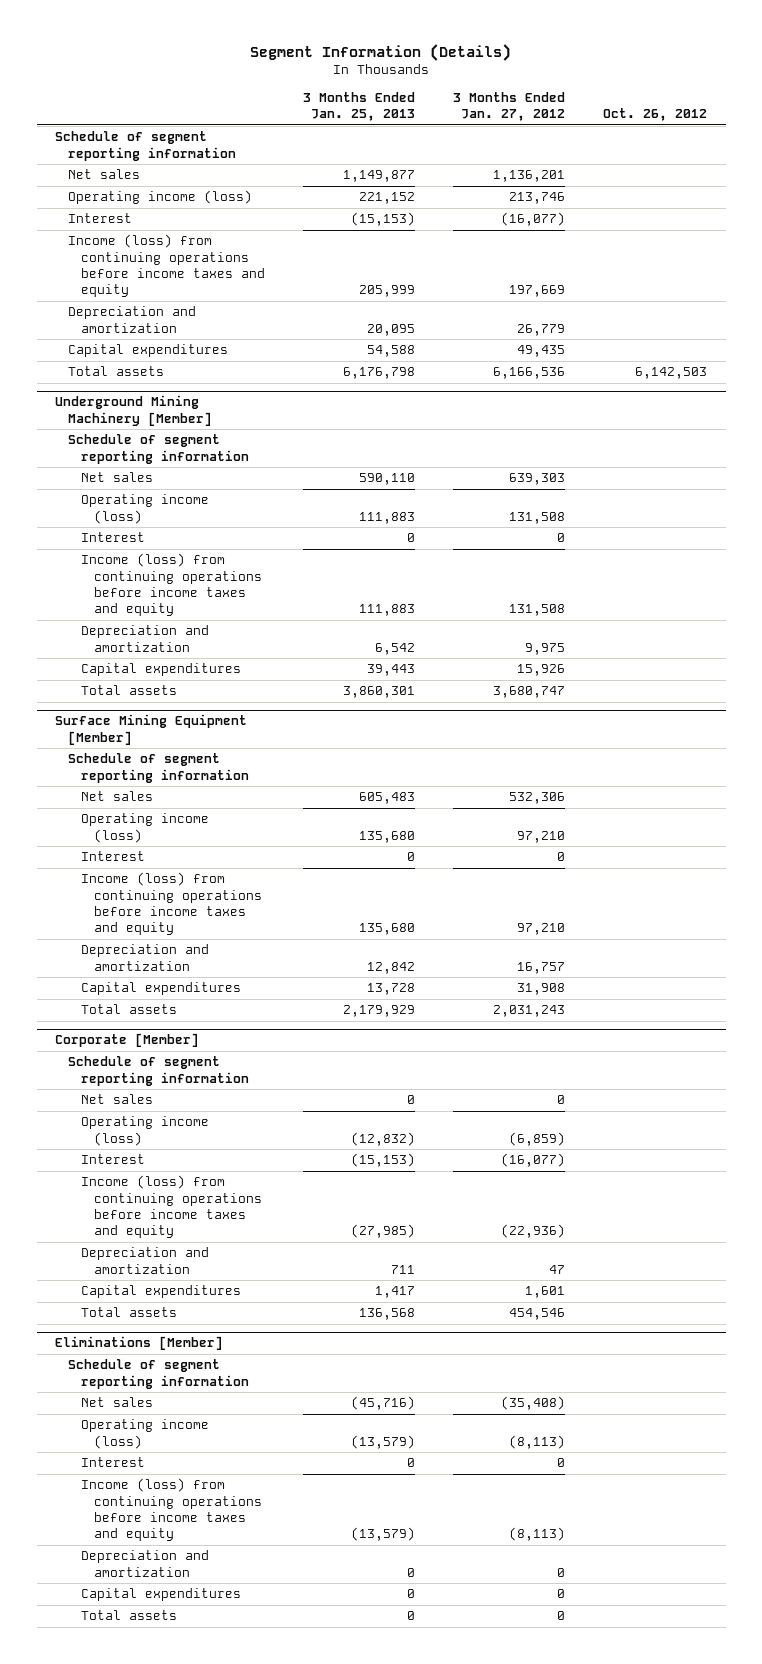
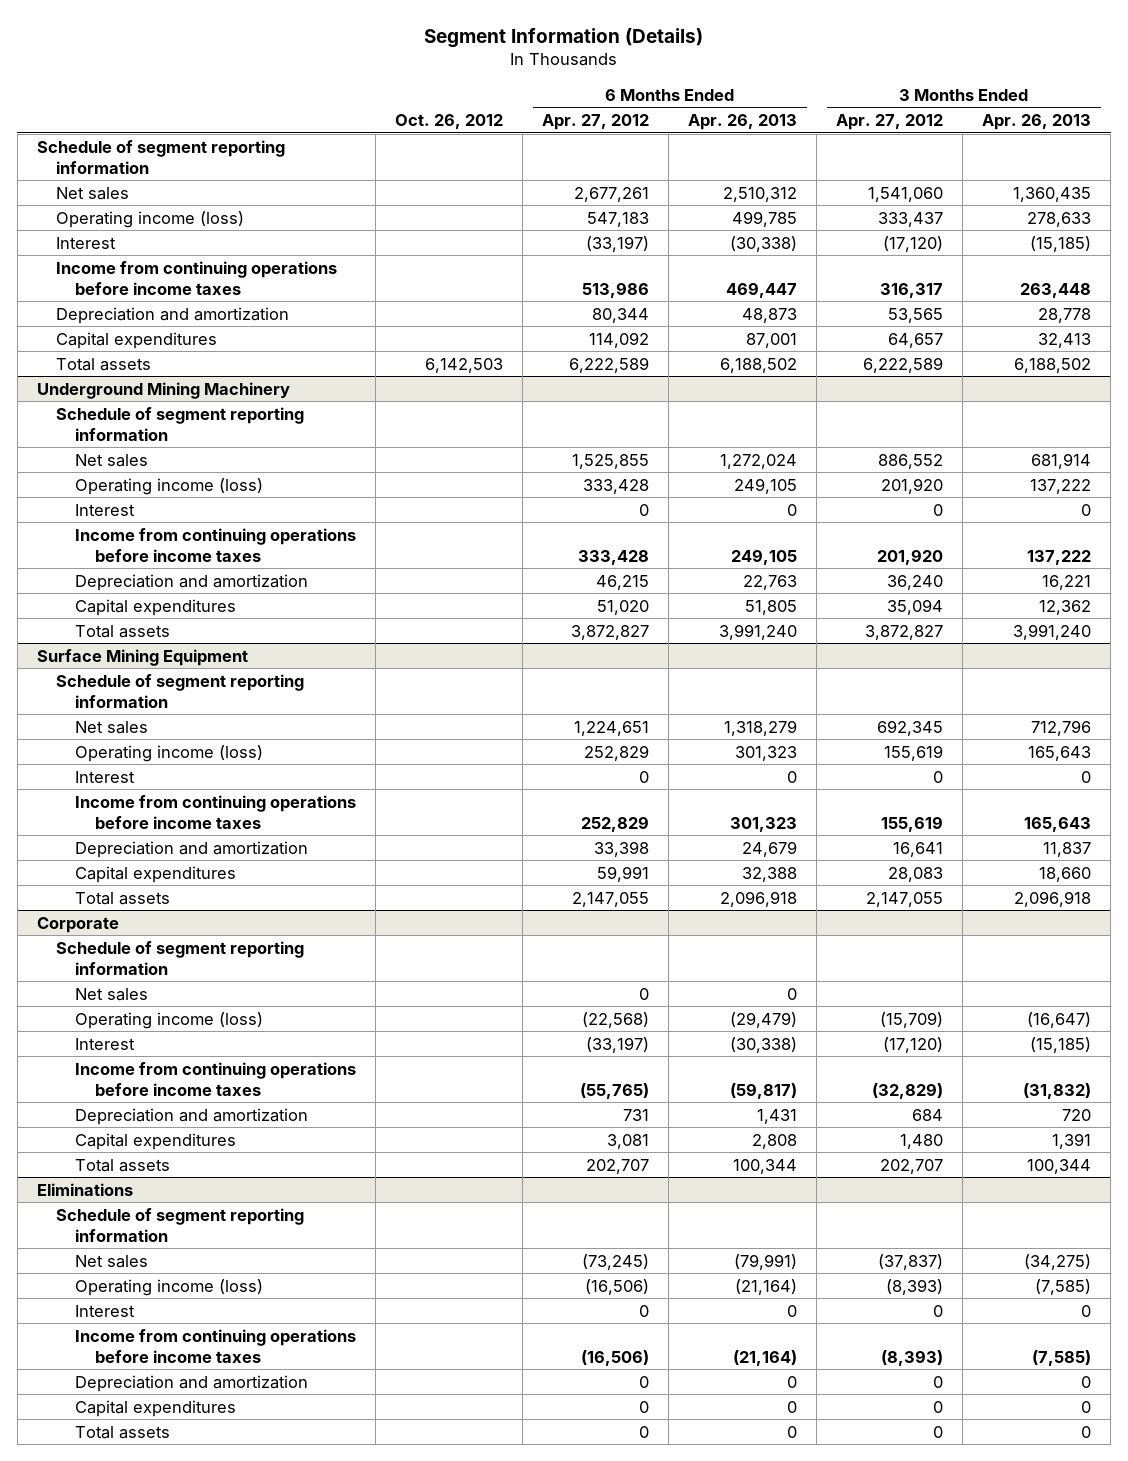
- | 3 Months Ended Jan. 25, 2013 | 3 Months Ended Jan. 27, 2012 | Oct. 26, 2012
+ | Oct. 26, 2012 | 6 Months Ended Apr. 27, 2012 | 6 Months Ended Apr. 26, 2013 | 3 Months Ended Apr. 27, 2012 | 3 Months Ended Apr. 26, 2013
- Income (loss) from continuing operations before income taxes and equity | 205,999 | 197,669 |
+ Income from continuing operations before income taxes | | 513,986 | 469,447 | 316,317 | 263,448
- Underground Mining Machinery [Member]
+ Underground Mining Machinery
- Income (loss) from continuing operations before income taxes and equity | 111,883 | 131,508 |
+ Income from continuing operations before income taxes | | 333,428 | 249,105 | 201,920 | 137,222
- Surface Mining Equipment [Member]
+ Surface Mining Equipment
- Income (loss) from continuing operations before income taxes and equity | 135,680 | 97,210 |
+ Income from continuing operations before income taxes | | 252,829 | 301,323 | 155,619 | 165,643
- Corporate [Member]
+ Corporate
- Income (loss) from continuing operations before income taxes and equity | (27,985) | (22,936) |
+ Income from continuing operations before income taxes | | (55,765) | (59,817) | (32,829) | (31,832)
- Eliminations [Member]
+ Eliminations
- Income (loss) from continuing operations before income taxes and equity | (13,579) | (8,113) |
+ Income from continuing operations before income taxes | | (16,506) | (21,164) | (8,393) | (7,585)

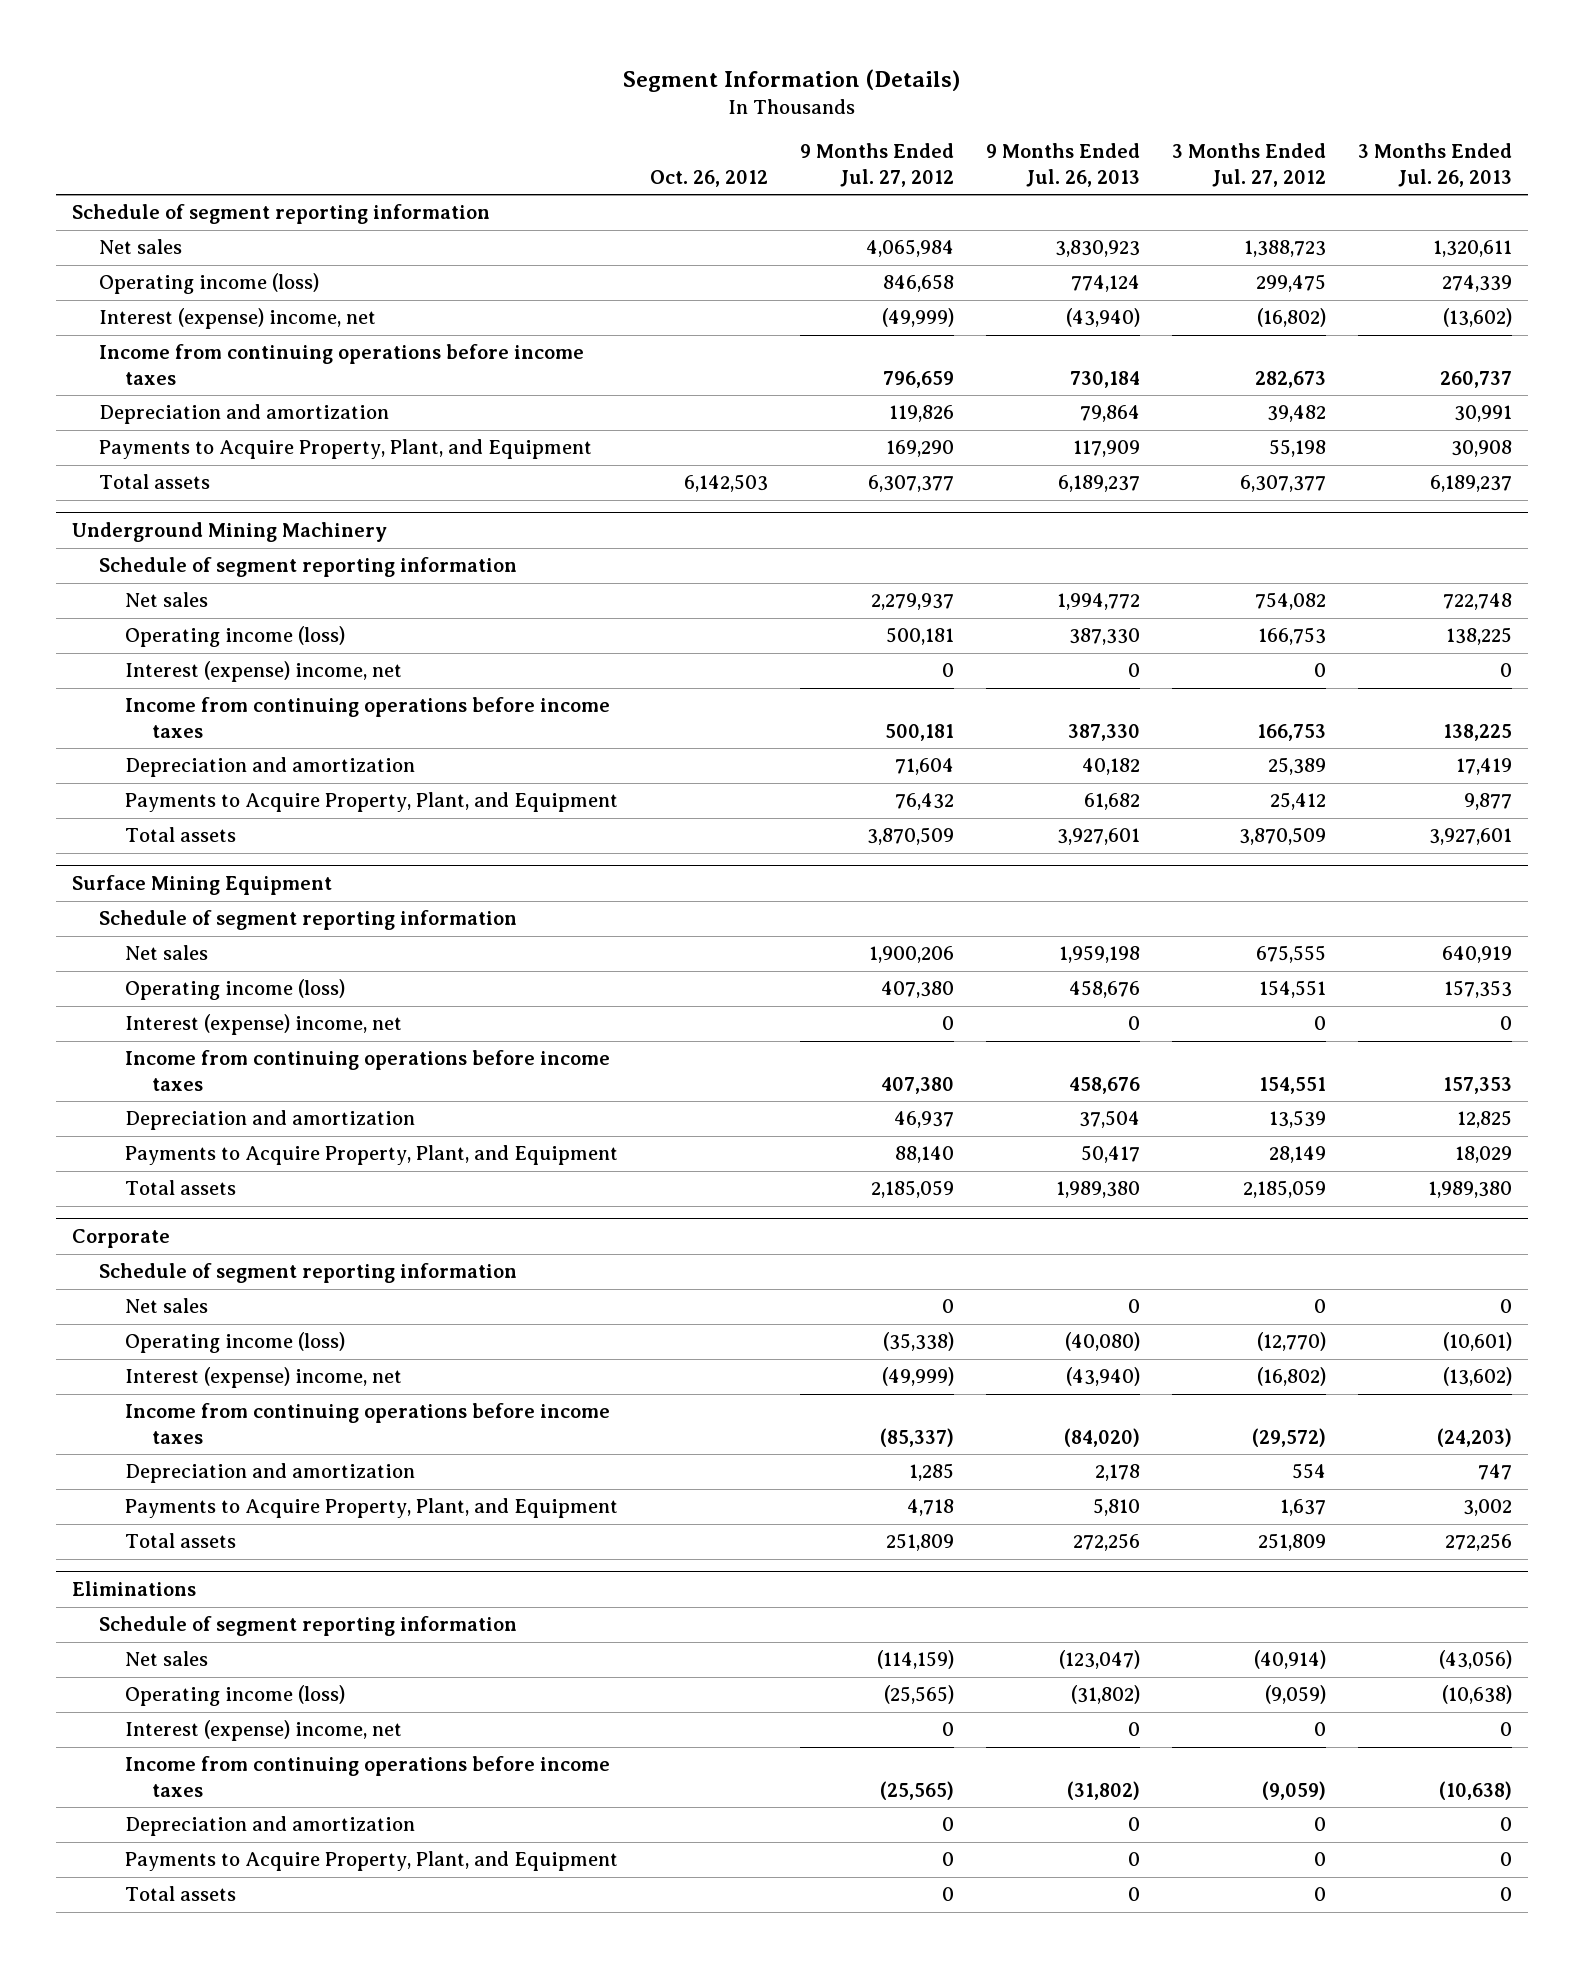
- | Oct. 26, 2012 | 6 Months Ended Apr. 27, 2012 | 6 Months Ended Apr. 26, 2013 | 3 Months Ended Apr. 27, 2012 | 3 Months Ended Apr. 26, 2013
+ | Oct. 26, 2012 | 9 Months Ended Jul. 27, 2012 | 9 Months Ended Jul. 26, 2013 | 3 Months Ended Jul. 27, 2012 | 3 Months Ended Jul. 26, 2013
- Interest | | (33,197) | (30,338) | (17,120) | (15,185)
+ Interest (expense) income, net | | (49,999) | (43,940) | (16,802) | (13,602)
- Capital expenditures | | 114,092 | 87,001 | 64,657 | 32,413
+ Payments to Acquire Property, Plant, and Equipment | | 169,290 | 117,909 | 55,198 | 30,908
@ Underground Mining Machinery
- Interest | | 0 | 0 | 0 | 0
+ Interest (expense) income, net | | 0 | 0 | 0 | 0
- Capital expenditures | | 51,020 | 51,805 | 35,094 | 12,362
+ Payments to Acquire Property, Plant, and Equipment | | 76,432 | 61,682 | 25,412 | 9,877
@ Surface Mining Equipment
- Interest | | 0 | 0 | 0 | 0
+ Interest (expense) income, net | | 0 | 0 | 0 | 0
- Capital expenditures | | 59,991 | 32,388 | 28,083 | 18,660
+ Payments to Acquire Property, Plant, and Equipment | | 88,140 | 50,417 | 28,149 | 18,029
@ Corporate
- Interest | | (33,197) | (30,338) | (17,120) | (15,185)
+ Interest (expense) income, net | | (49,999) | (43,940) | (16,802) | (13,602)
- Capital expenditures | | 3,081 | 2,808 | 1,480 | 1,391
+ Payments to Acquire Property, Plant, and Equipment | | 4,718 | 5,810 | 1,637 | 3,002
@ Eliminations
- Interest | | 0 | 0 | 0 | 0
+ Interest (expense) income, net | | 0 | 0 | 0 | 0
- Capital expenditures | | 0 | 0 | 0 | 0
+ Payments to Acquire Property, Plant, and Equipment | | 0 | 0 | 0 | 0

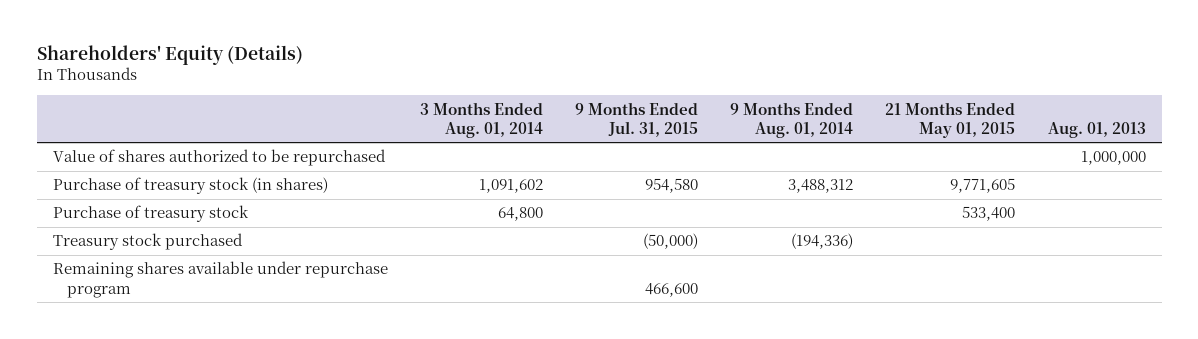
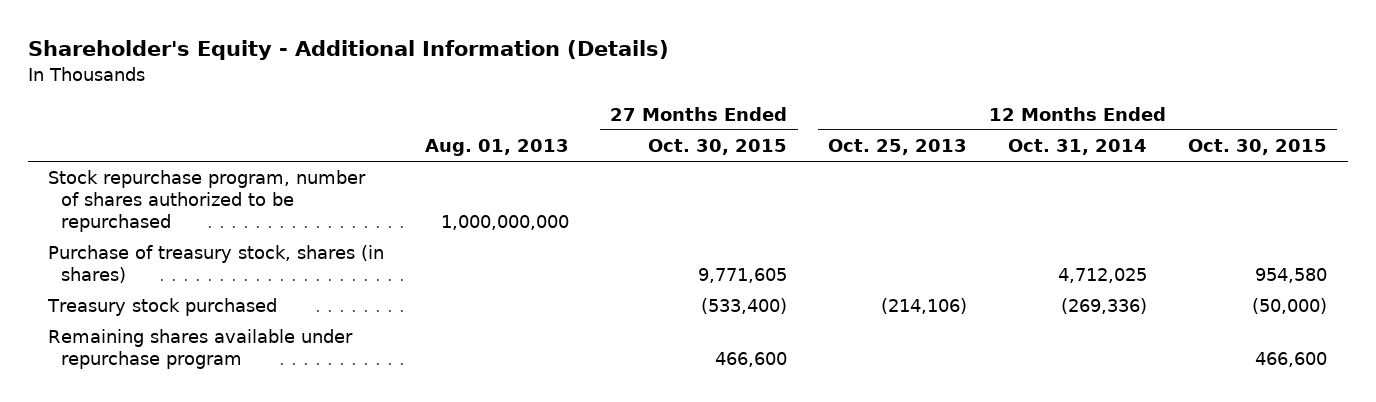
- Shareholders' Equity (Details)
+ Shareholder's Equity - Additional Information (Details)
- | 3 Months Ended Aug. 01, 2014 | 9 Months Ended Jul. 31, 2015 | 9 Months Ended Aug. 01, 2014 | 21 Months Ended May 01, 2015 | Aug. 01, 2013
+ | Aug. 01, 2013 | 27 Months Ended Oct. 30, 2015 | 12 Months Ended Oct. 25, 2013 | 12 Months Ended Oct. 31, 2014 | 12 Months Ended Oct. 30, 2015
- Value of shares authorized to be repurchased | | | | | 1,000,000
- Purchase of treasury stock (in shares) | 1,091,602 | 954,580 | 3,488,312 | 9,771,605 |
- Purchase of treasury stock | 64,800 | | | 533,400 |
+ Stock repurchase program, number of shares authorized to be repurchased | 1,000,000,000 | | | |
+ Purchase of treasury stock, shares (in shares) | | 9,771,605 | | 4,712,025 | 954,580

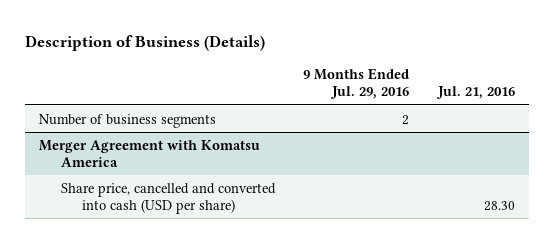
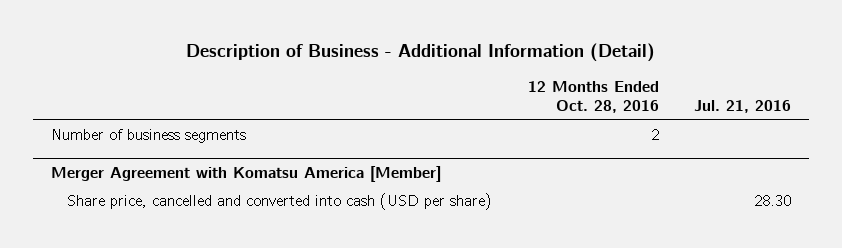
- Description of Business (Details)
+ Description of Business - Additional Information (Detail)
- | 9 Months Ended Jul. 29, 2016 | Jul. 21, 2016
+ | 12 Months Ended Oct. 28, 2016 | Jul. 21, 2016
- Merger Agreement with Komatsu America
+ Merger Agreement with Komatsu America [Member]

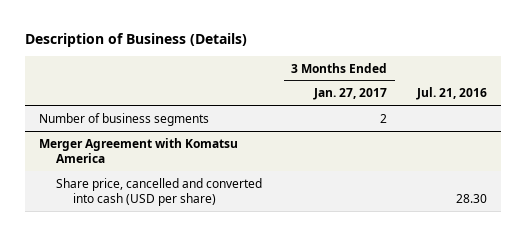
- Description of Business - Additional Information (Detail)
+ Description of Business (Details)
- | 12 Months Ended Oct. 28, 2016 | Jul. 21, 2016
+ | 3 Months Ended Jan. 27, 2017 | Jul. 21, 2016
- Merger Agreement with Komatsu America [Member]
+ Merger Agreement with Komatsu America

